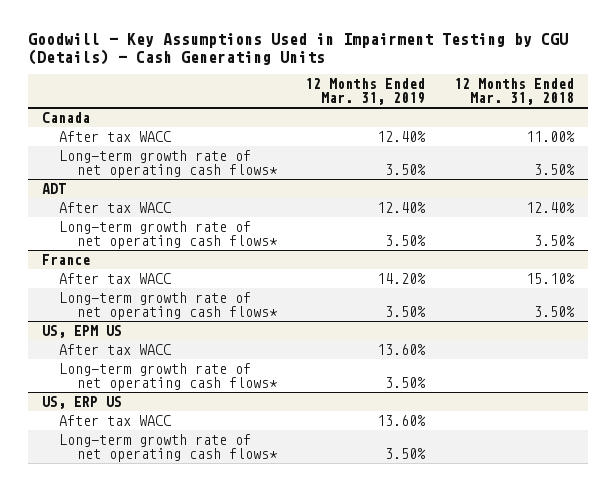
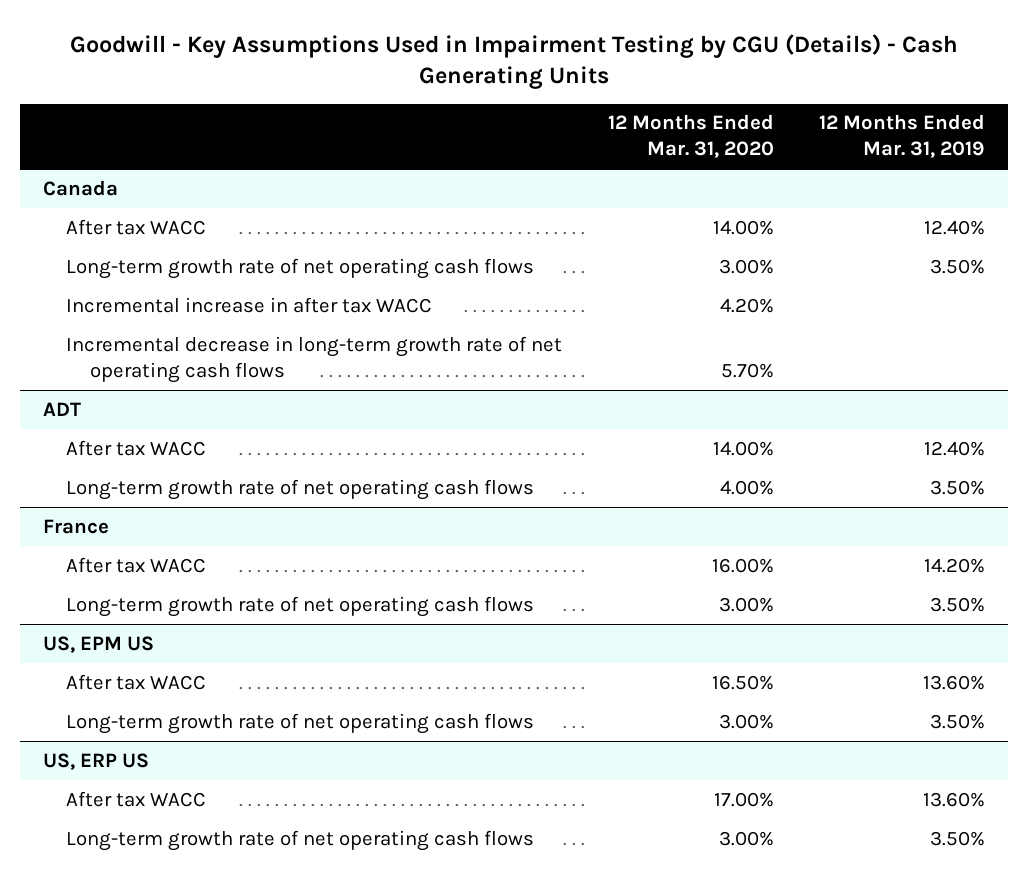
- | 12 Months Ended Mar. 31, 2019 | 12 Months Ended Mar. 31, 2018
+ | 12 Months Ended Mar. 31, 2020 | 12 Months Ended Mar. 31, 2019
@ Canada
- Long-term growth rate of net operating cash flows* | 3.50% | 3.50%
+ Long-term growth rate of net operating cash flows | 3.00% | 3.50%
+ Incremental increase in after tax WACC | 4.20% |
+ Incremental decrease in long-term growth rate of net operating cash flows | 5.70% |
@ ADT
- Long-term growth rate of net operating cash flows* | 3.50% | 3.50%
+ Long-term growth rate of net operating cash flows | 4.00% | 3.50%
@ France
- Long-term growth rate of net operating cash flows* | 3.50% | 3.50%
+ Long-term growth rate of net operating cash flows | 3.00% | 3.50%
@ US, EPM US
- Long-term growth rate of net operating cash flows* | 3.50% |
+ Long-term growth rate of net operating cash flows | 3.00% | 3.50%
@ US, ERP US
- Long-term growth rate of net operating cash flows* | 3.50% |
+ Long-term growth rate of net operating cash flows | 3.00% | 3.50%

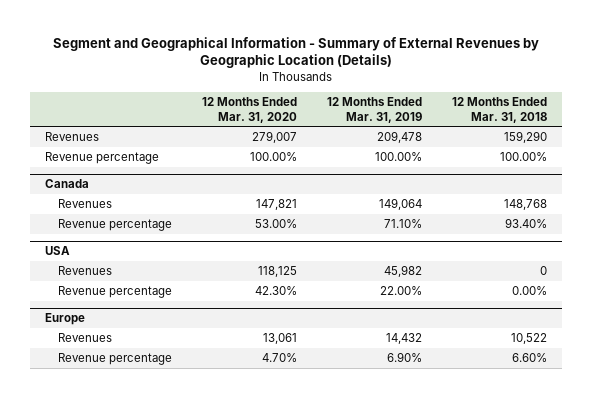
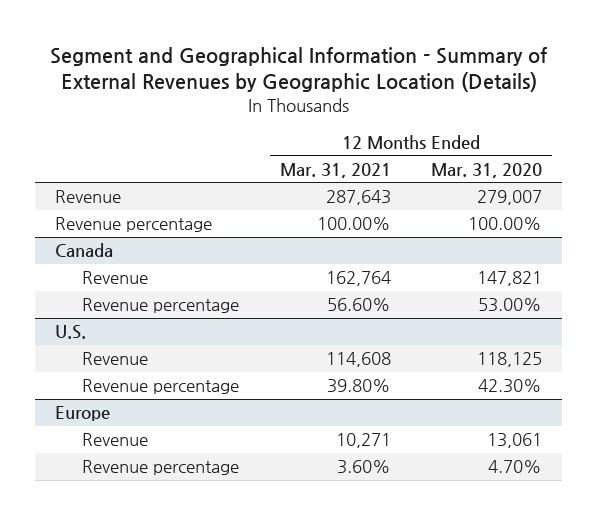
- | 12 Months Ended Mar. 31, 2020 | 12 Months Ended Mar. 31, 2019 | 12 Months Ended Mar. 31, 2018
+ | 12 Months Ended Mar. 31, 2021 | 12 Months Ended Mar. 31, 2020
- Revenues | 279,007 | 209,478 | 159,290
+ Revenue | 287,643 | 279,007
@ Canada
- Revenues | 147,821 | 149,064 | 148,768
+ Revenue | 162,764 | 147,821
- USA
- Revenues | 118,125 | 45,982 | 0
+ U.S.
+ Revenue | 114,608 | 118,125
@ Europe
- Revenues | 13,061 | 14,432 | 10,522
+ Revenue | 10,271 | 13,061

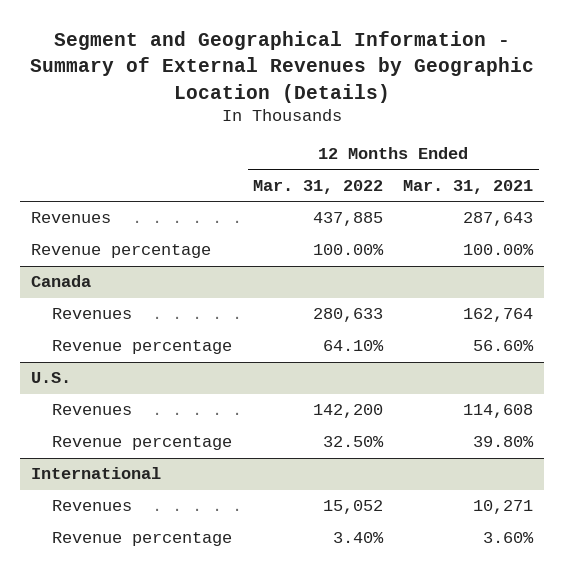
- | 12 Months Ended Mar. 31, 2021 | 12 Months Ended Mar. 31, 2020
+ | 12 Months Ended Mar. 31, 2022 | 12 Months Ended Mar. 31, 2021
- Revenue | 287,643 | 279,007
+ Revenues | 437,885 | 287,643
@ Canada
- Revenue | 162,764 | 147,821
+ Revenues | 280,633 | 162,764
@ U.S.
- Revenue | 114,608 | 118,125
+ Revenues | 142,200 | 114,608
- Europe
- Revenue | 10,271 | 13,061
+ International
+ Revenues | 15,052 | 10,271

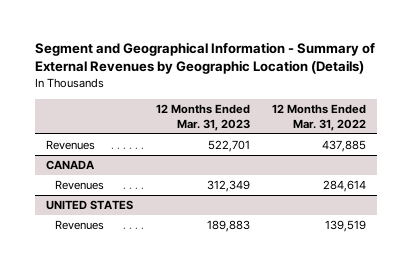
- | 12 Months Ended Mar. 31, 2022 | 12 Months Ended Mar. 31, 2021
+ | 12 Months Ended Mar. 31, 2023 | 12 Months Ended Mar. 31, 2022
- Revenue percentage | 100.00% | 100.00%
- Canada
- Revenues | 280,633 | 162,764
- Revenue percentage | 64.10% | 56.60%
- U.S.
- Revenues | 142,200 | 114,608
- Revenue percentage | 32.50% | 39.80%
- International
- Revenues | 15,052 | 10,271
- Revenue percentage | 3.40% | 3.60%
+ CANADA
+ Revenues | 312,349 | 284,614
+ UNITED STATES
+ Revenues | 189,883 | 139,519

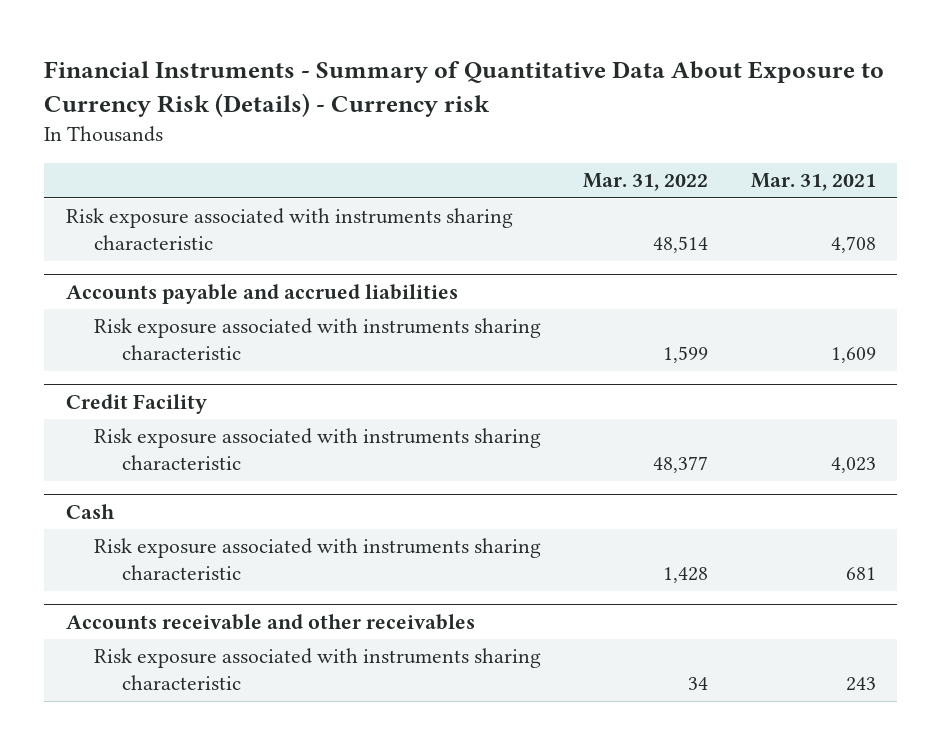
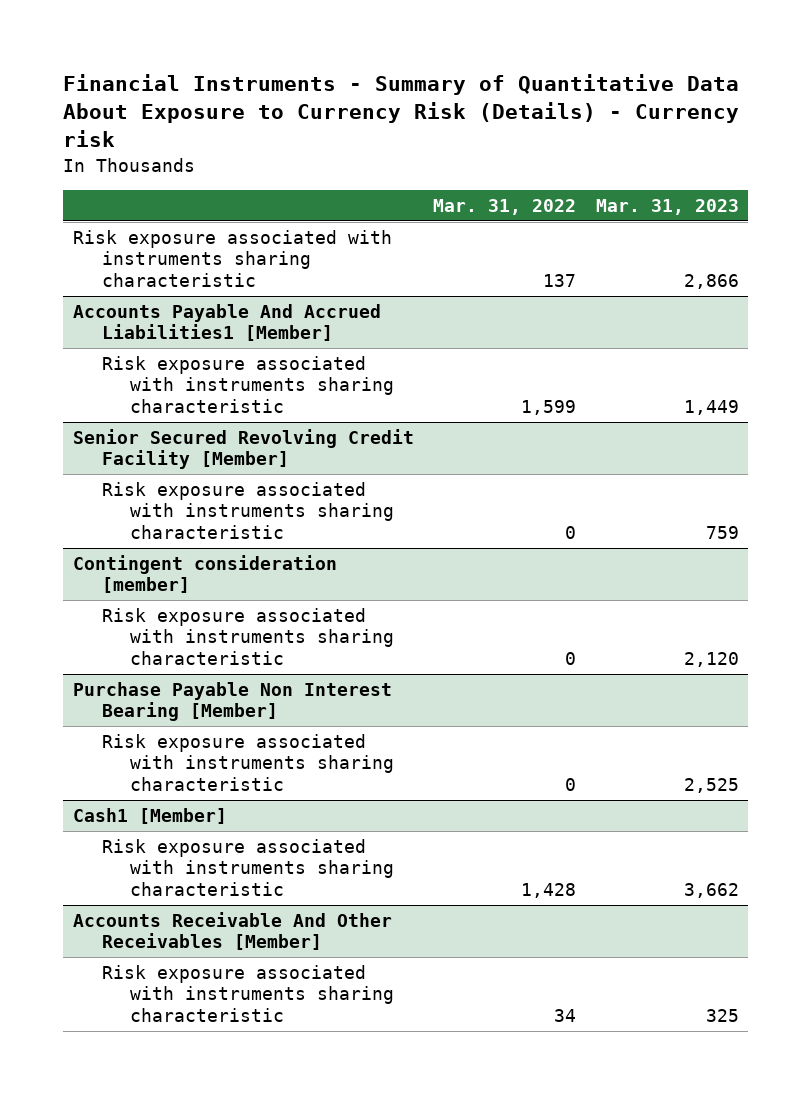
- | Mar. 31, 2022 | Mar. 31, 2021
+ | Mar. 31, 2022 | Mar. 31, 2023
- Risk exposure associated with instruments sharing characteristic | 48,514 | 4,708
- Accounts payable and accrued liabilities
+ Risk exposure associated with instruments sharing characteristic | 137 | 2,866
+ Accounts Payable And Accrued Liabilities1 [Member]
- Credit Facility
- Risk exposure associated with instruments sharing characteristic | 48,377 | 4,023
- Cash
+ Senior Secured Revolving Credit Facility [Member]
+ Risk exposure associated with instruments sharing characteristic | 0 | 759
+ Contingent consideration [member]
+ Risk exposure associated with instruments sharing characteristic | 0 | 2,120
+ Purchase Payable Non Interest Bearing [Member]
+ Risk exposure associated with instruments sharing characteristic | 0 | 2,525
+ Cash1 [Member]
- Accounts receivable and other receivables
+ Accounts Receivable And Other Receivables [Member]

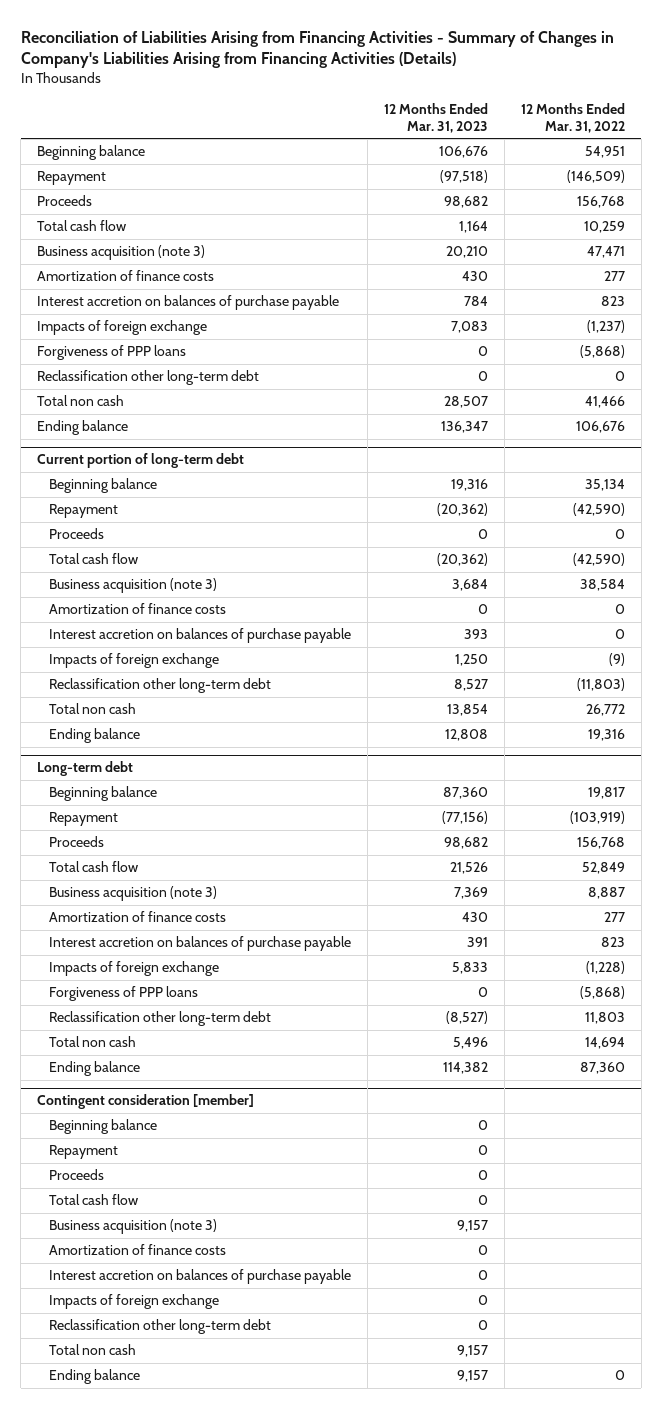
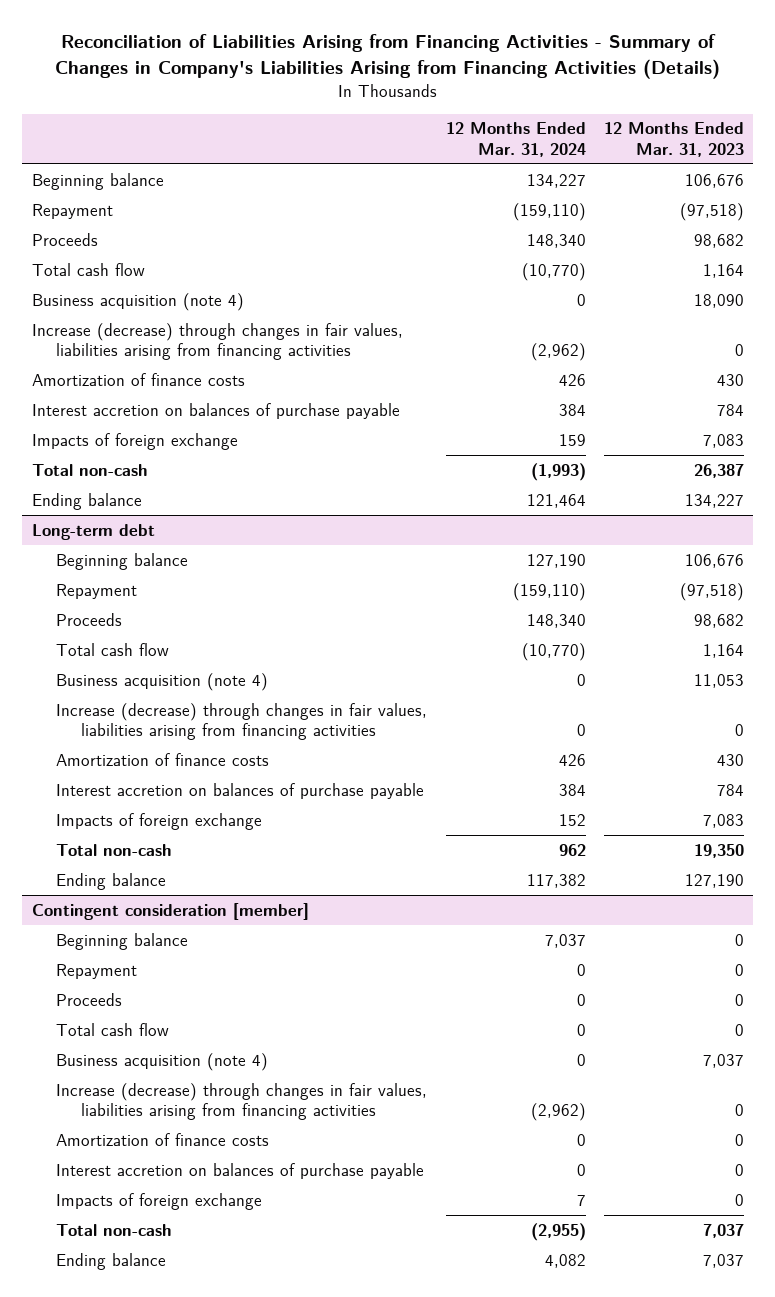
- | 12 Months Ended Mar. 31, 2023 | 12 Months Ended Mar. 31, 2022
+ | 12 Months Ended Mar. 31, 2024 | 12 Months Ended Mar. 31, 2023
- Business acquisition (note 3) | 20,210 | 47,471
+ Business acquisition (note 4) | 0 | 18,090
+ Increase (decrease) through changes in fair values, liabilities arising from financing activities | (2,962) | 0
- Forgiveness of PPP loans | 0 | (5,868)
- Reclassification other long-term debt | 0 | 0
- Total non cash | 28,507 | 41,466
- Ending balance | 136,347 | 106,676
- Current portion of long-term debt
- Beginning balance | 19,316 | 35,134
- Repayment | (20,362) | (42,590)
- Proceeds | 0 | 0
- Total cash flow | (20,362) | (42,590)
- Business acquisition (note 3) | 3,684 | 38,584
- Amortization of finance costs | 0 | 0
- Interest accretion on balances of purchase payable | 393 | 0
- Impacts of foreign exchange | 1,250 | (9)
- Reclassification other long-term debt | 8,527 | (11,803)
- Total non cash | 13,854 | 26,772
- Ending balance | 12,808 | 19,316
+ Total non-cash | (1,993) | 26,387
+ Ending balance | 121,464 | 134,227
@ Long-term debt
- Beginning balance | 87,360 | 19,817
- Repayment | (77,156) | (103,919)
+ Beginning balance | 127,190 | 106,676
+ Repayment | (159,110) | (97,518)
- Total cash flow | 21,526 | 52,849
- Business acquisition (note 3) | 7,369 | 8,887
+ Total cash flow | (10,770) | 1,164
+ Business acquisition (note 4) | 0 | 11,053
+ Increase (decrease) through changes in fair values, liabilities arising from financing activities | 0 | 0
- Interest accretion on balances of purchase payable | 391 | 823
- Impacts of foreign exchange | 5,833 | (1,228)
- Forgiveness of PPP loans | 0 | (5,868)
- Reclassification other long-term debt | (8,527) | 11,803
- Total non cash | 5,496 | 14,694
- Ending balance | 114,382 | 87,360
+ Interest accretion on balances of purchase payable | 384 | 784
+ Impacts of foreign exchange | 152 | 7,083
+ Total non-cash | 962 | 19,350
+ Ending balance | 117,382 | 127,190
@ Contingent consideration [member]
- Business acquisition (note 3) | 9,157 |
+ Business acquisition (note 4) | 0 | 7,037
+ Increase (decrease) through changes in fair values, liabilities arising from financing activities | (2,962) | 0
- Reclassification other long-term debt | 0 |
- Total non cash | 9,157 |
- Ending balance | 9,157 | 0
+ Total non-cash | (2,955) | 7,037
+ Ending balance | 4,082 | 7,037

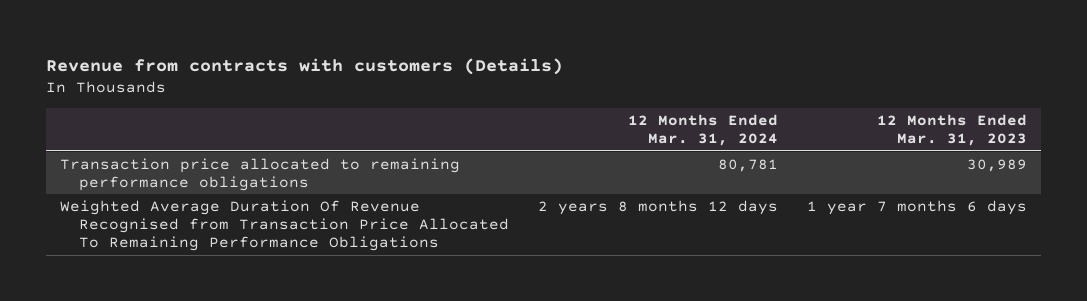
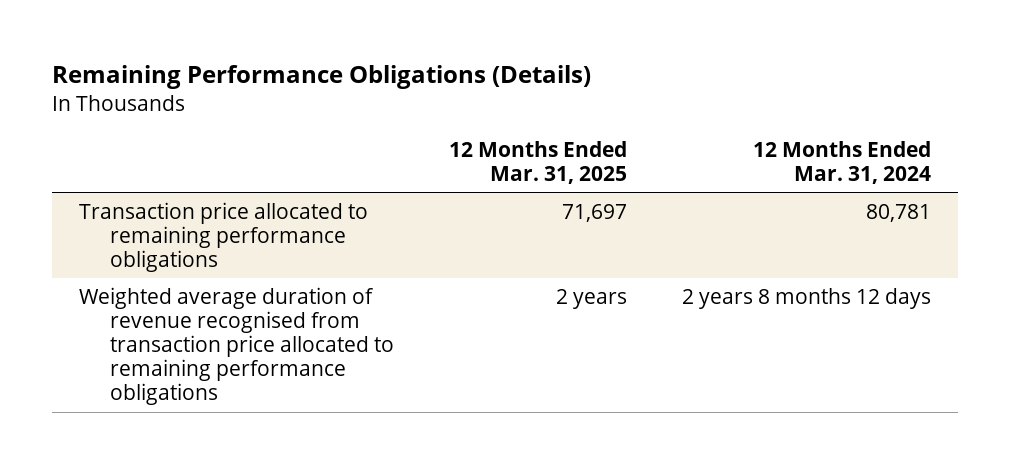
- Revenue from contracts with customers (Details)
+ Remaining Performance Obligations (Details)
- | 12 Months Ended Mar. 31, 2024 | 12 Months Ended Mar. 31, 2023
+ | 12 Months Ended Mar. 31, 2025 | 12 Months Ended Mar. 31, 2024
- Weighted Average Duration Of Revenue Recognised from Transaction Price Allocated To Remaining Performance Obligations | 2 years 8 months 12 days | 1 year 7 months 6 days
+ Weighted average duration of revenue recognised from transaction price allocated to remaining performance obligations | 2 years | 2 years 8 months 12 days

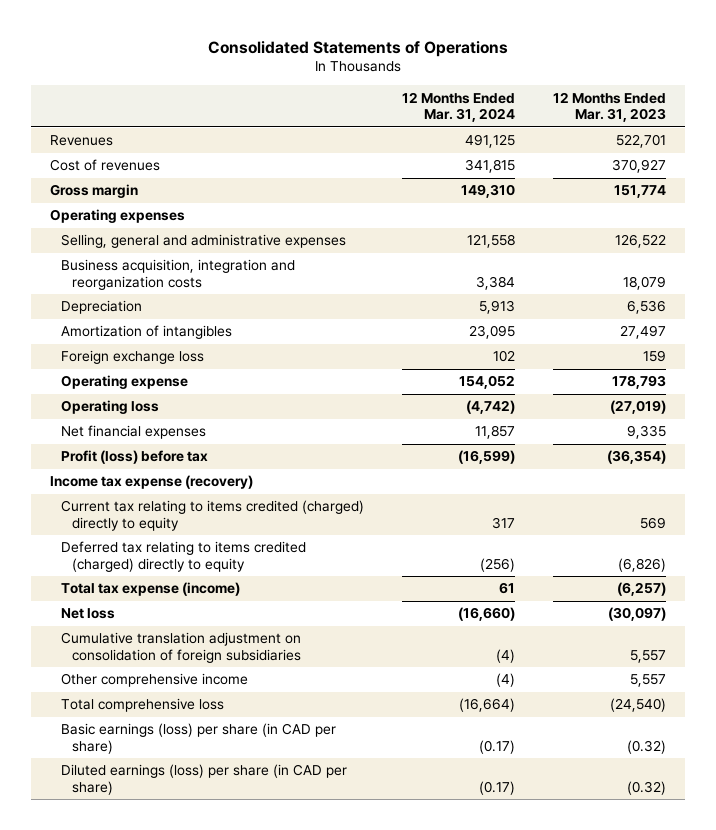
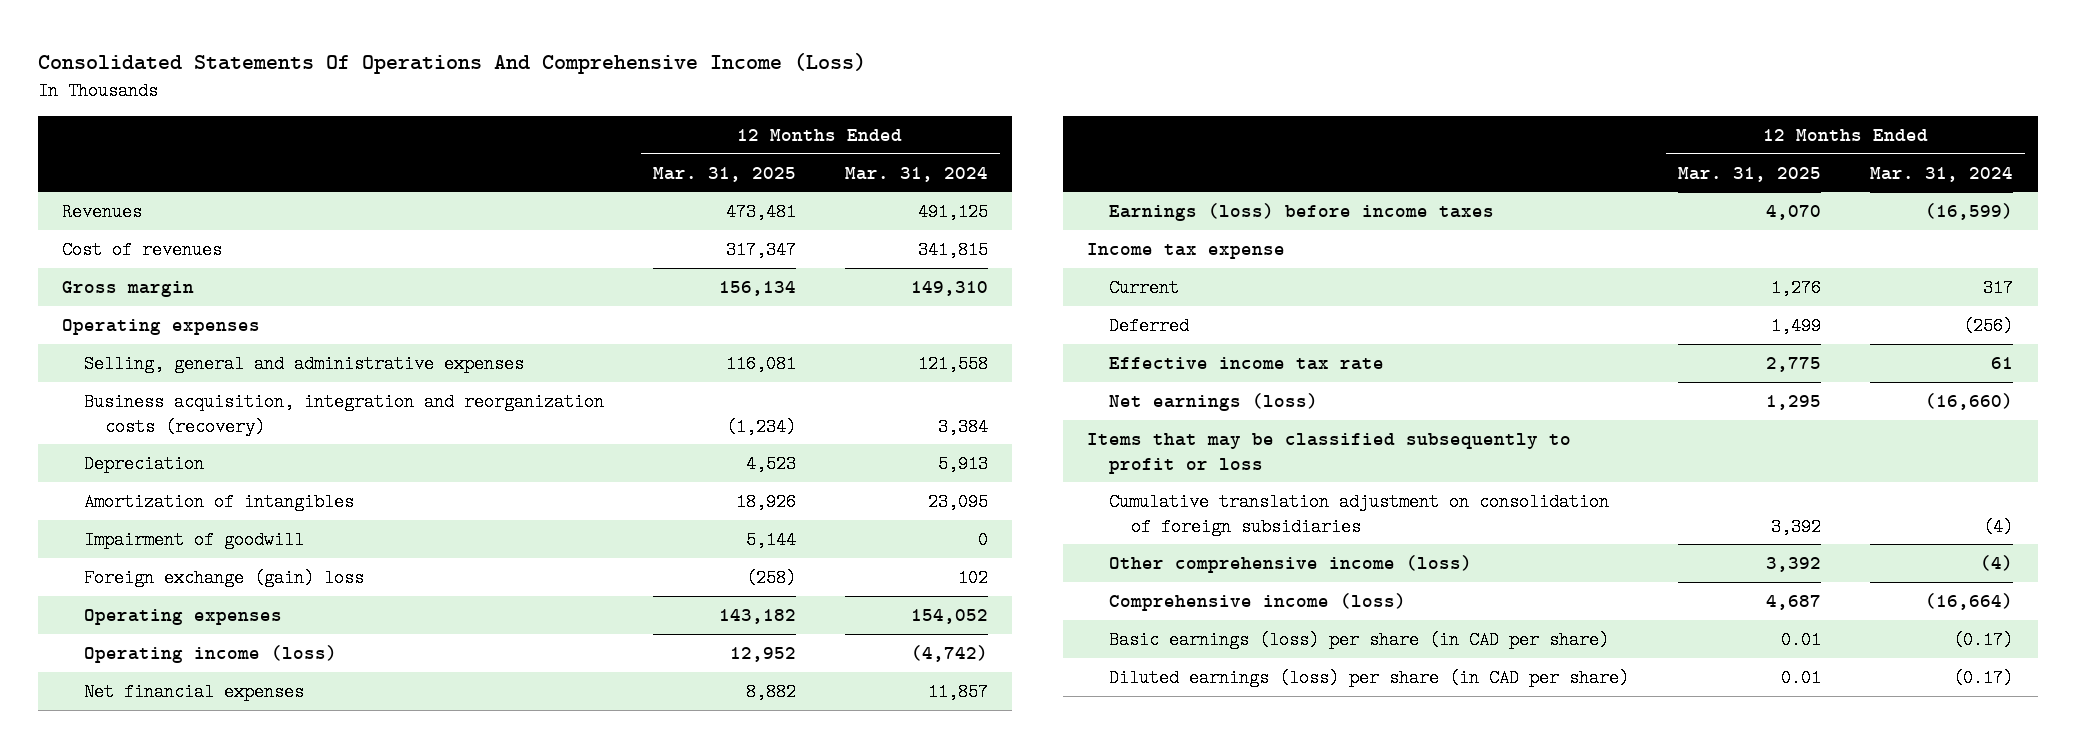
- Consolidated Statements of Operations
+ Consolidated Statements Of Operations And Comprehensive Income (Loss)
- | 12 Months Ended Mar. 31, 2024 | 12 Months Ended Mar. 31, 2023
+ | 12 Months Ended Mar. 31, 2025 | 12 Months Ended Mar. 31, 2024
- Business acquisition, integration and reorganization costs | 3,384 | 18,079
+ Business acquisition, integration and reorganization costs (recovery) | (1,234) | 3,384
- Foreign exchange loss | 102 | 159
- Operating expense | 154,052 | 178,793
- Operating loss | (4,742) | (27,019)
+ Impairment of goodwill | 5,144 | 0
+ Foreign exchange (gain) loss | (258) | 102
+ Operating expenses | 143,182 | 154,052
+ Operating income (loss) | 12,952 | (4,742)
- Profit (loss) before tax | (16,599) | (36,354)
- Income tax expense (recovery)
- Current tax relating to items credited (charged) directly to equity | 317 | 569
- Deferred tax relating to items credited (charged) directly to equity | (256) | (6,826)
- Total tax expense (income) | 61 | (6,257)
- Net loss | (16,660) | (30,097)
+ Earnings (loss) before income taxes | 4,070 | (16,599)
+ Income tax expense
+ Current | 1,276 | 317
+ Deferred | 1,499 | (256)
+ Effective income tax rate | 2,775 | 61
+ Net earnings (loss) | 1,295 | (16,660)
+ Items that may be classified subsequently to profit or loss
- Other comprehensive income | (4) | 5,557
- Total comprehensive loss | (16,664) | (24,540)
+ Other comprehensive income (loss) | 3,392 | (4)
+ Comprehensive income (loss) | 4,687 | (16,664)

